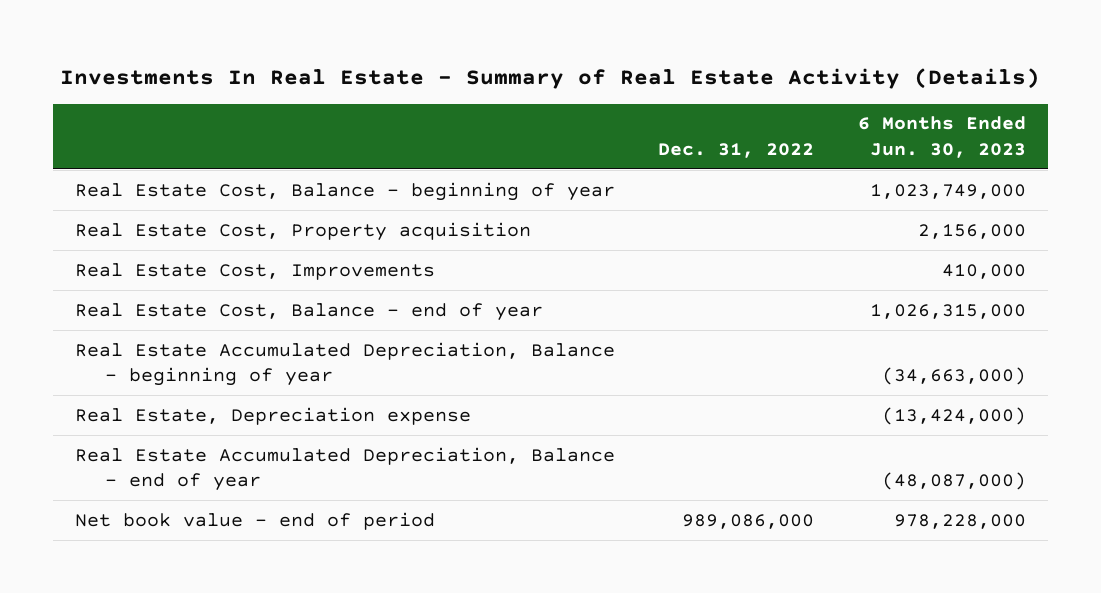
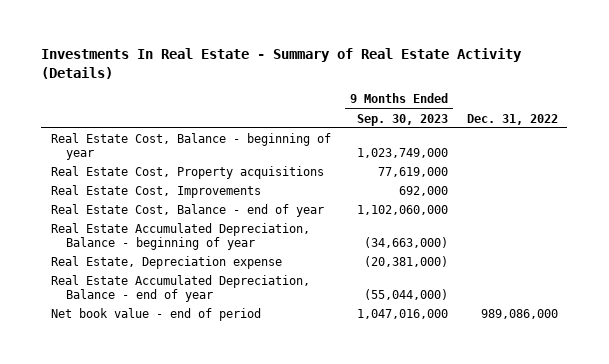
- | Dec. 31, 2022 | 6 Months Ended Jun. 30, 2023
+ | 9 Months Ended Sep. 30, 2023 | Dec. 31, 2022
- Real Estate Cost, Property acquisition | | 2,156,000
+ Real Estate Cost, Property acquisitions | 77,619,000 |

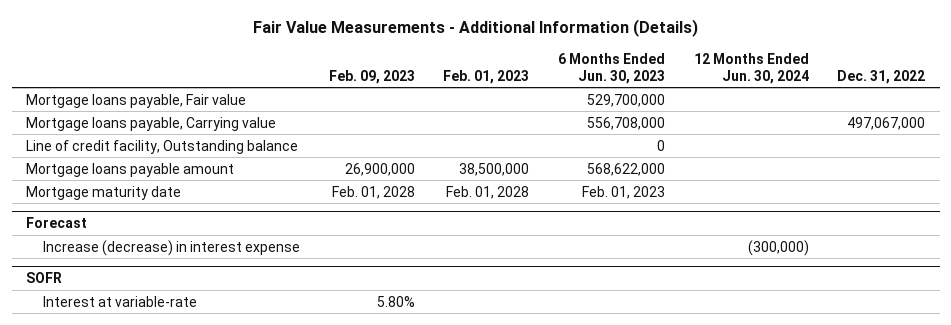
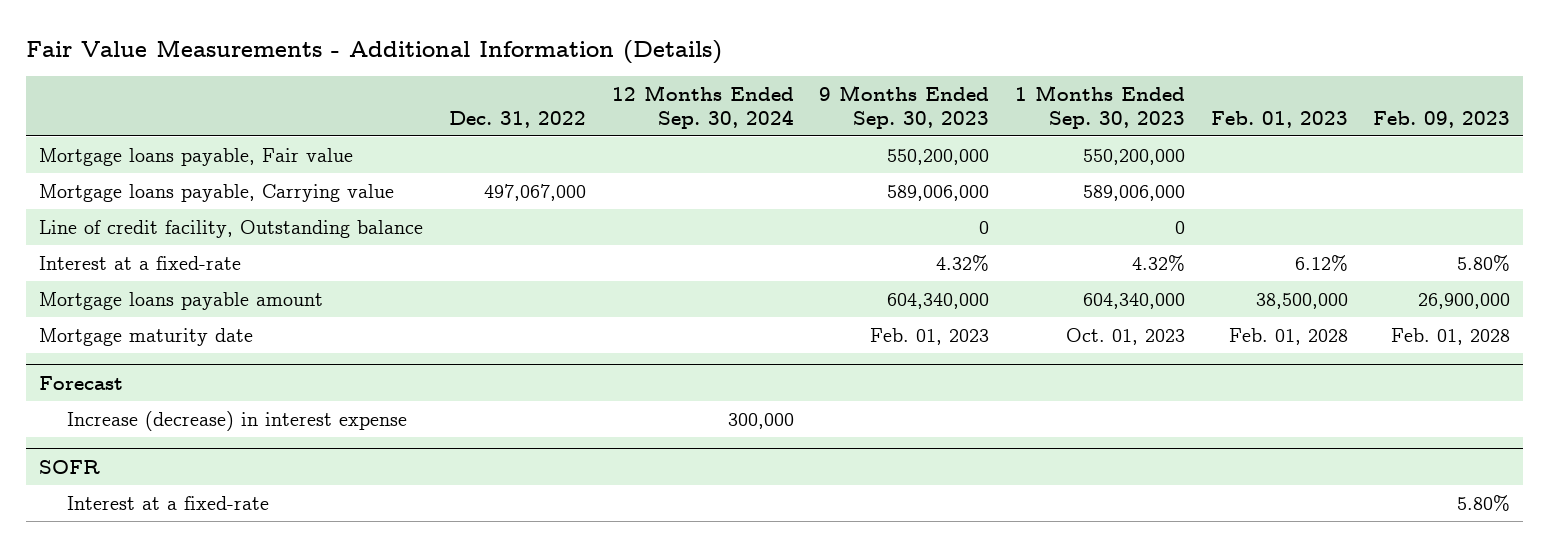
- | Feb. 09, 2023 | Feb. 01, 2023 | 6 Months Ended Jun. 30, 2023 | 12 Months Ended Jun. 30, 2024 | Dec. 31, 2022
+ | Dec. 31, 2022 | 12 Months Ended Sep. 30, 2024 | 9 Months Ended Sep. 30, 2023 | 1 Months Ended Sep. 30, 2023 | Feb. 01, 2023 | Feb. 09, 2023
+ Interest at a fixed-rate | | | 4.32% | 4.32% | 6.12% | 5.80%
@ SOFR
- Interest at variable-rate | 5.80% | | | |
+ Interest at a fixed-rate | | | | | | 5.80%

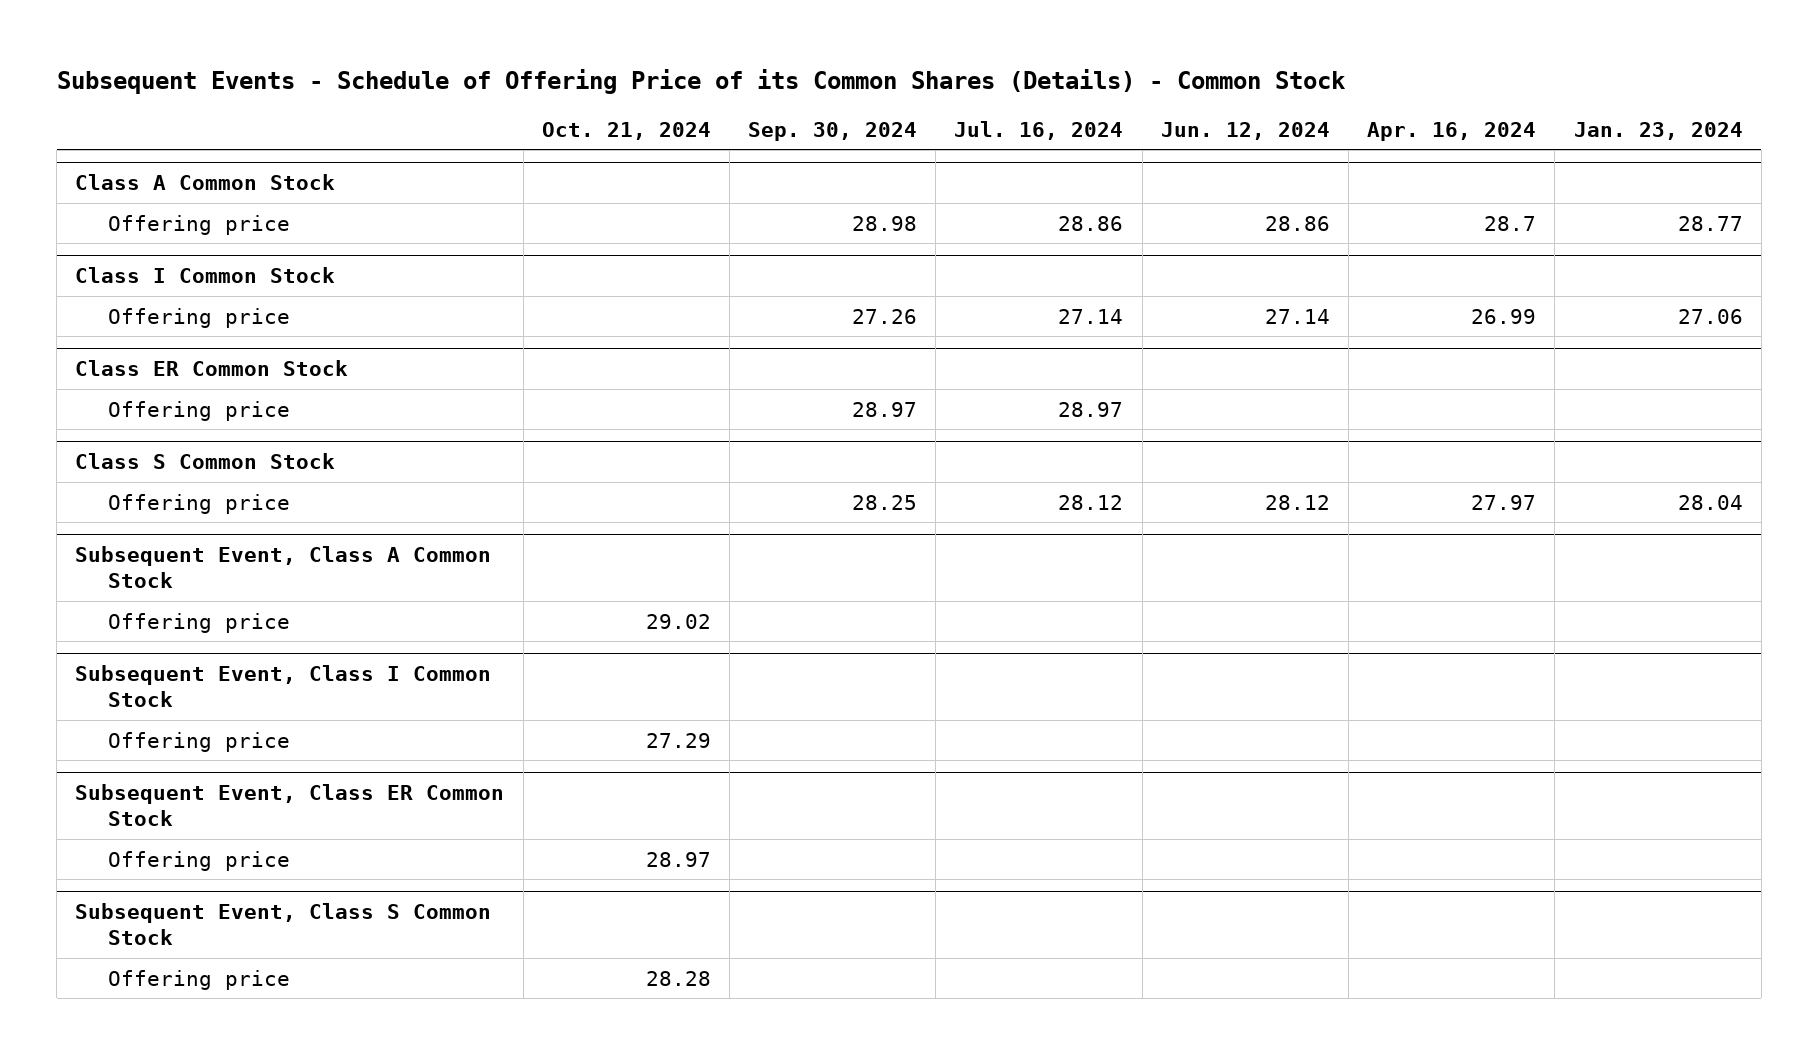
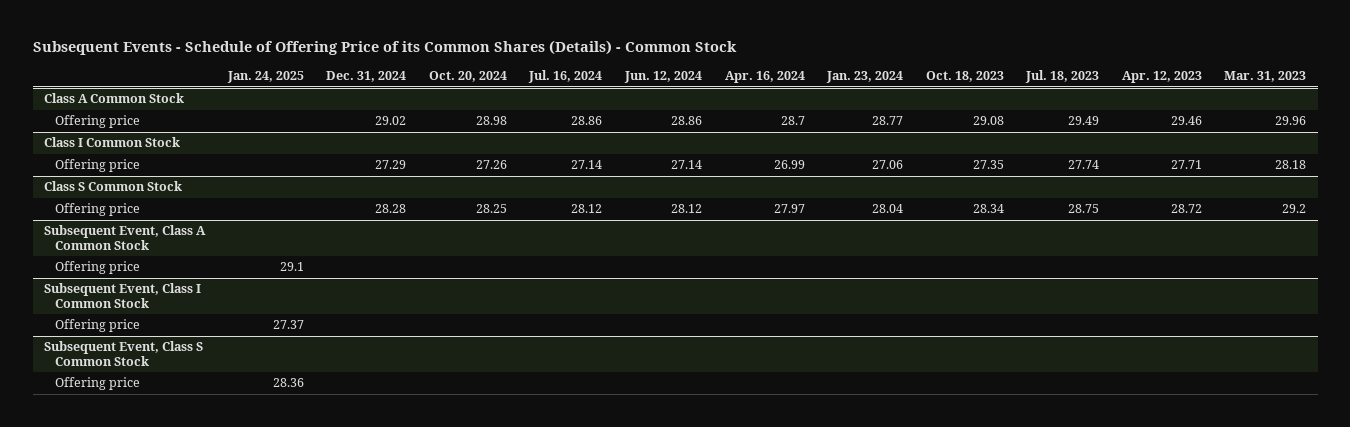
- | Oct. 21, 2024 | Sep. 30, 2024 | Jul. 16, 2024 | Jun. 12, 2024 | Apr. 16, 2024 | Jan. 23, 2024
+ | Jan. 24, 2025 | Dec. 31, 2024 | Oct. 20, 2024 | Jul. 16, 2024 | Jun. 12, 2024 | Apr. 16, 2024 | Jan. 23, 2024 | Oct. 18, 2023 | Jul. 18, 2023 | Apr. 12, 2023 | Mar. 31, 2023
- Class ER Common Stock
- Offering price | | 28.97 | 28.97 | | |
- Subsequent Event, Class ER Common Stock
- Offering price | 28.97 | | | | |

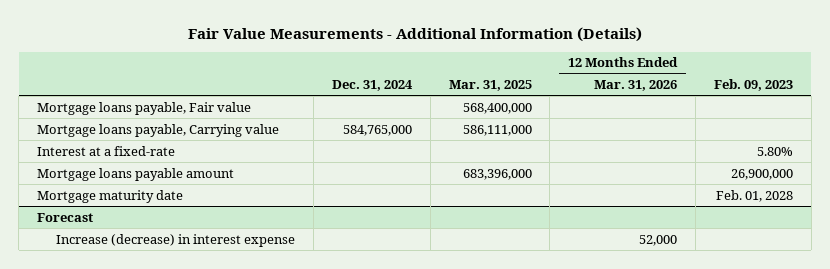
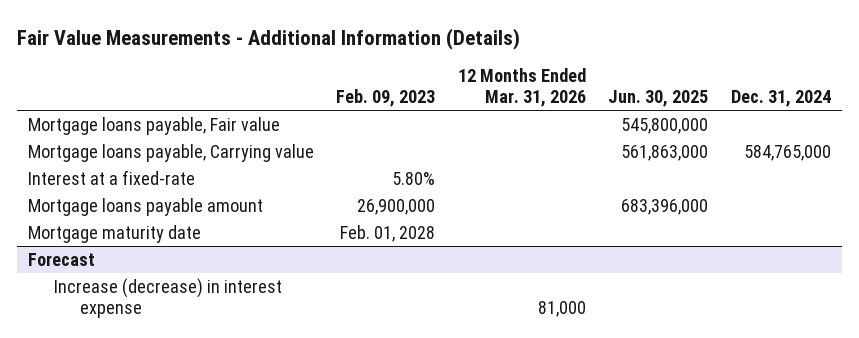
- | Dec. 31, 2024 | Mar. 31, 2025 | 12 Months Ended Mar. 31, 2026 | Feb. 09, 2023
+ | Feb. 09, 2023 | 12 Months Ended Mar. 31, 2026 | Jun. 30, 2025 | Dec. 31, 2024
@ Forecast
- Increase (decrease) in interest expense | | | 52,000 |
+ Increase (decrease) in interest expense | | 81,000 | |

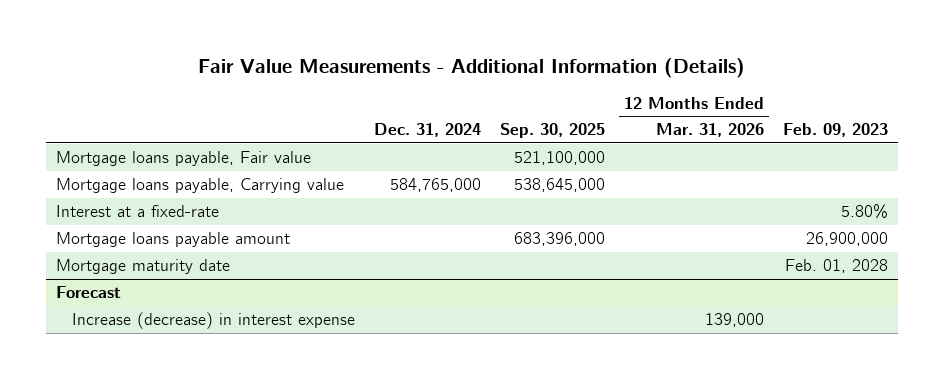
- | Feb. 09, 2023 | 12 Months Ended Mar. 31, 2026 | Jun. 30, 2025 | Dec. 31, 2024
+ | Dec. 31, 2024 | Sep. 30, 2025 | 12 Months Ended Mar. 31, 2026 | Feb. 09, 2023
@ Forecast
- Increase (decrease) in interest expense | | 81,000 | |
+ Increase (decrease) in interest expense | | | 139,000 |

